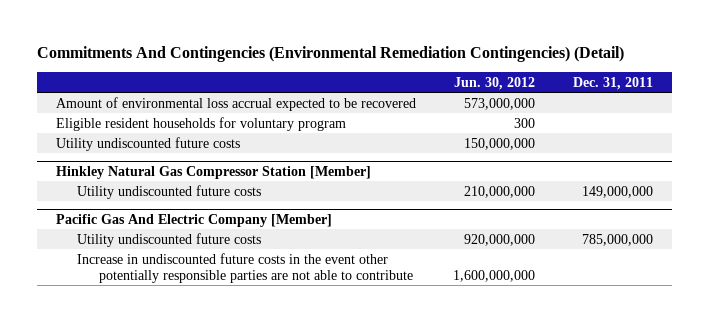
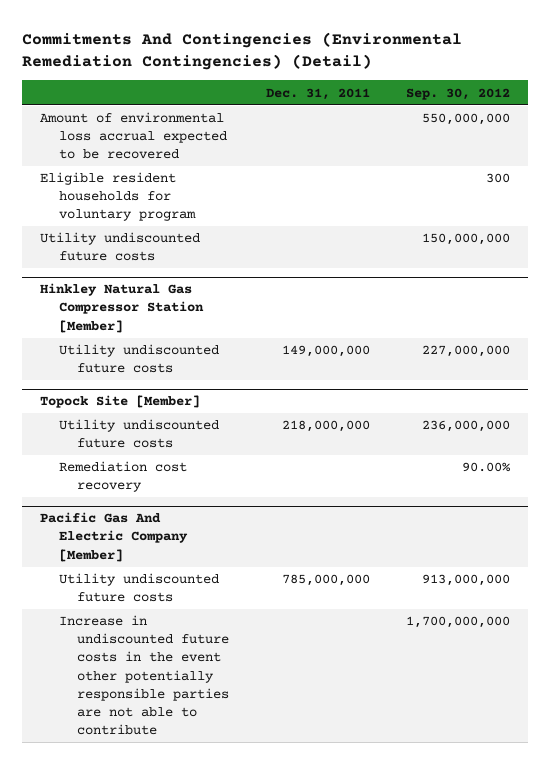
- | Jun. 30, 2012 | Dec. 31, 2011
+ | Dec. 31, 2011 | Sep. 30, 2012
+ Topock Site [Member]
+ Utility undiscounted future costs | 218,000,000 | 236,000,000
+ Remediation cost recovery | | 90.00%

